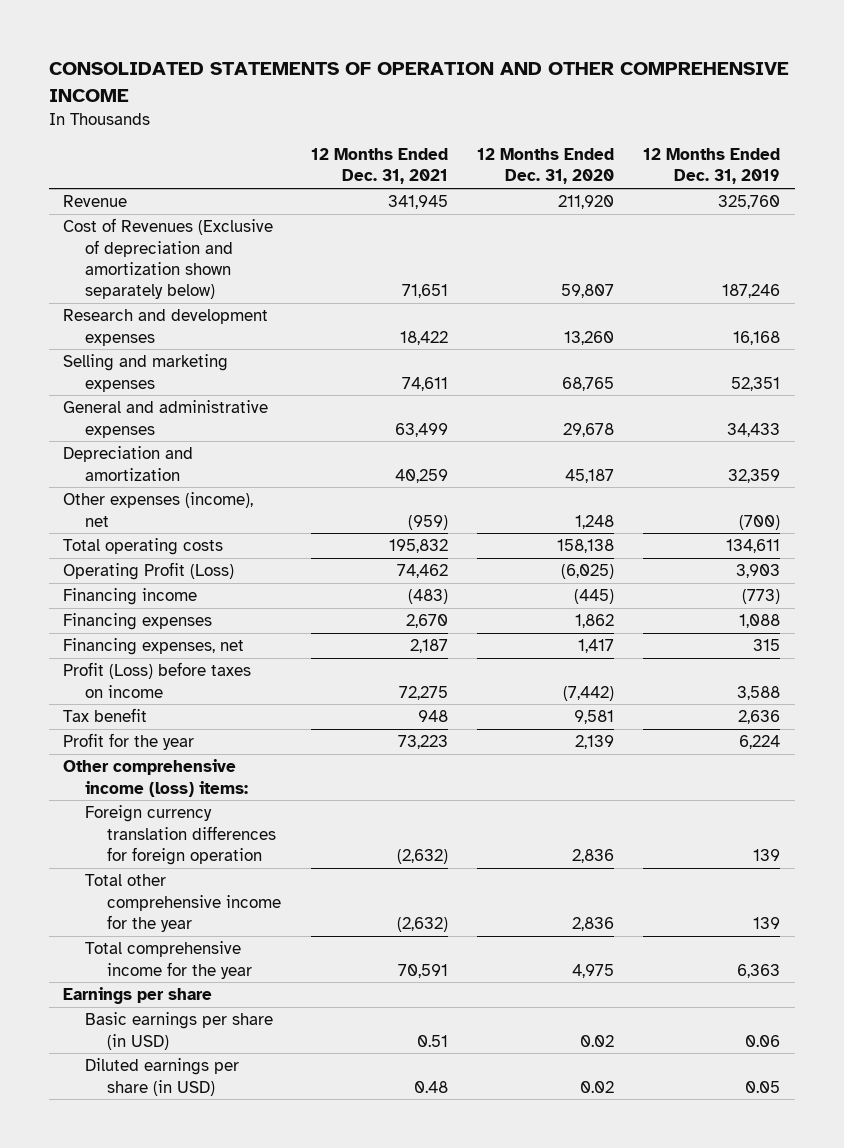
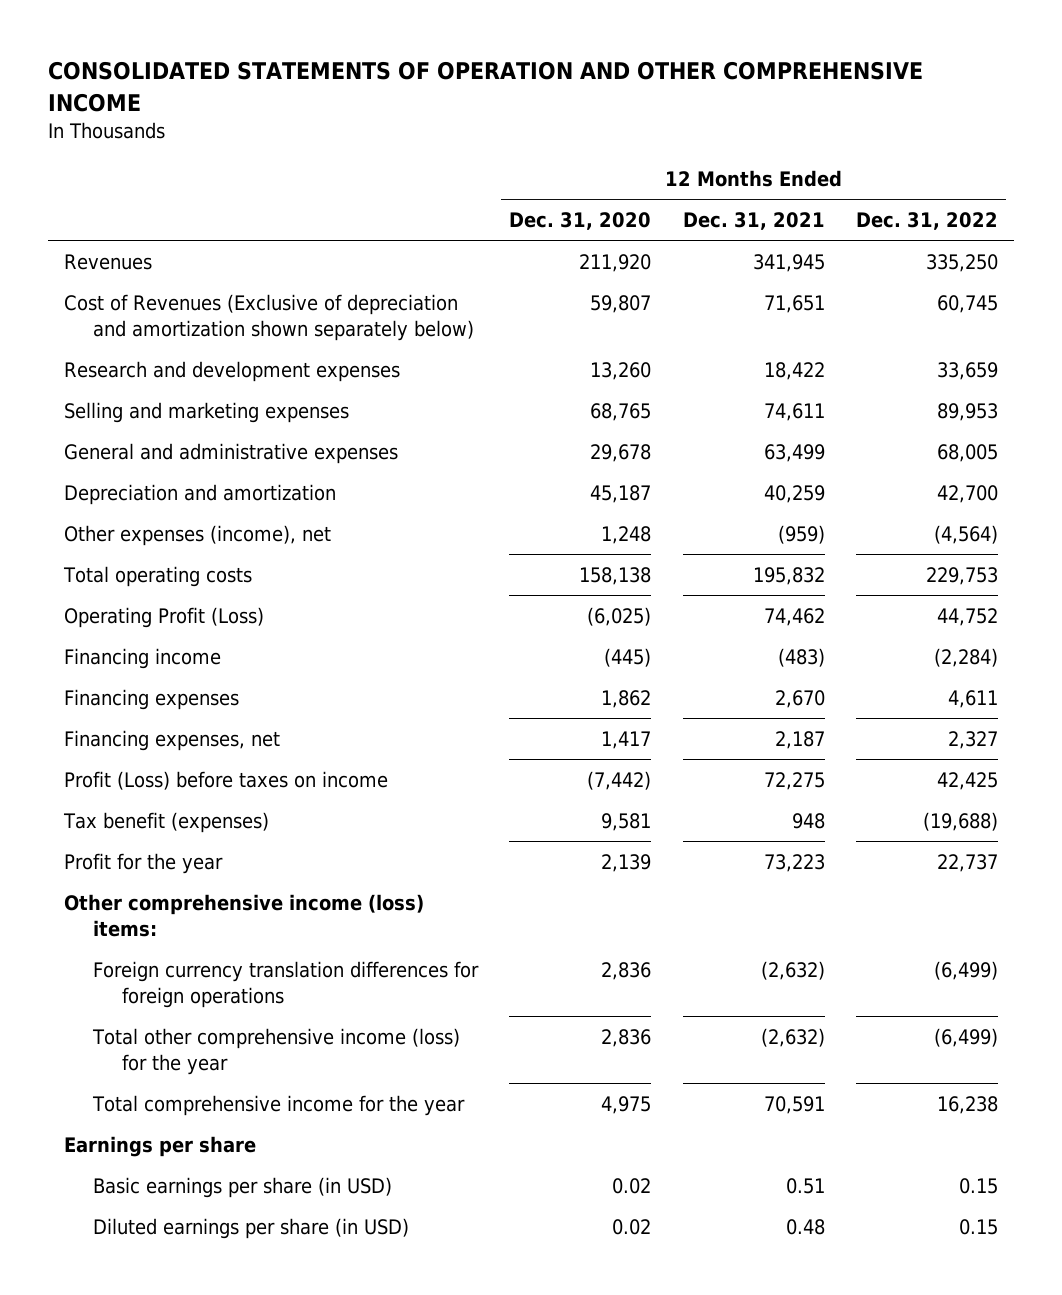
- | 12 Months Ended Dec. 31, 2021 | 12 Months Ended Dec. 31, 2020 | 12 Months Ended Dec. 31, 2019
+ | 12 Months Ended Dec. 31, 2020 | 12 Months Ended Dec. 31, 2021 | 12 Months Ended Dec. 31, 2022
- Revenue | 341,945 | 211,920 | 325,760
+ Revenues | 211,920 | 341,945 | 335,250
- Tax benefit | 948 | 9,581 | 2,636
+ Tax benefit (expenses) | 9,581 | 948 | (19,688)
- Foreign currency translation differences for foreign operation | (2,632) | 2,836 | 139
- Total other comprehensive income for the year | (2,632) | 2,836 | 139
+ Foreign currency translation differences for foreign operations | 2,836 | (2,632) | (6,499)
+ Total other comprehensive income (loss) for the year | 2,836 | (2,632) | (6,499)

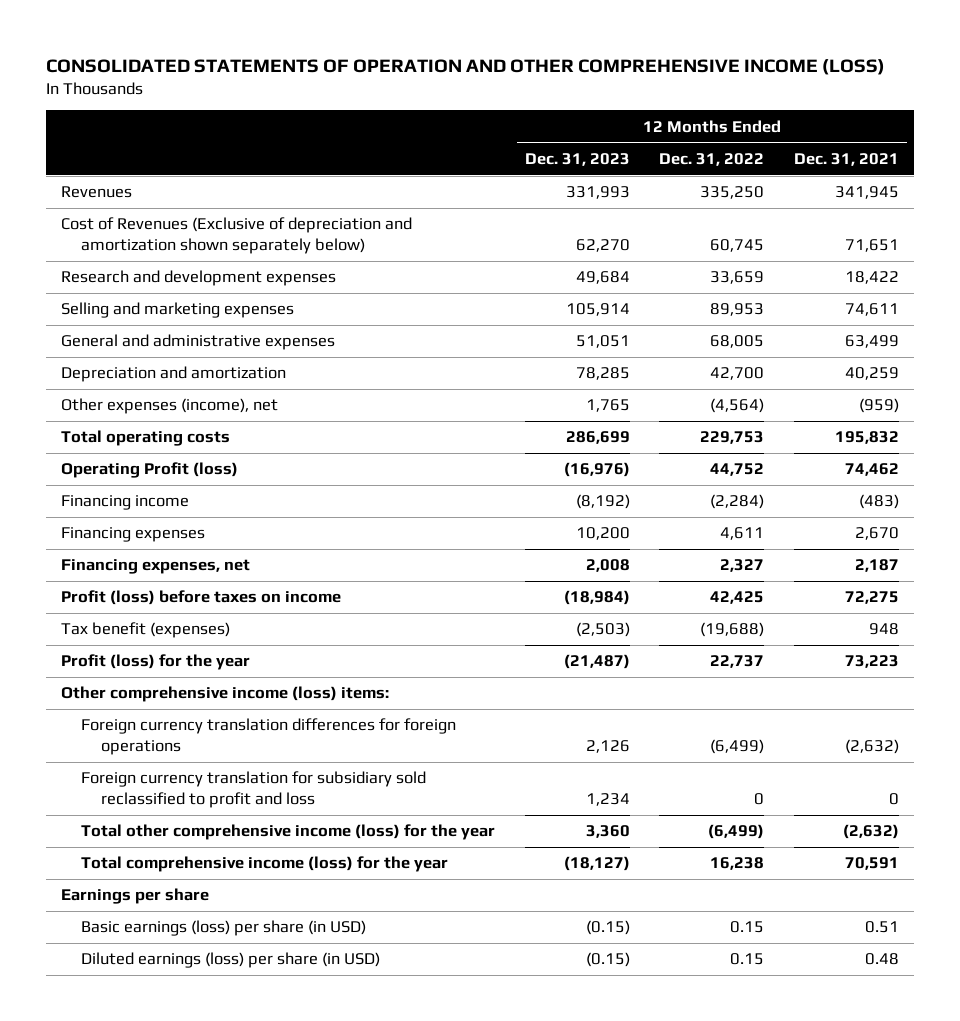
- CONSOLIDATED STATEMENTS OF OPERATION AND OTHER COMPREHENSIVE INCOME
+ CONSOLIDATED STATEMENTS OF OPERATION AND OTHER COMPREHENSIVE INCOME (LOSS)
- | 12 Months Ended Dec. 31, 2020 | 12 Months Ended Dec. 31, 2021 | 12 Months Ended Dec. 31, 2022
+ | 12 Months Ended Dec. 31, 2023 | 12 Months Ended Dec. 31, 2022 | 12 Months Ended Dec. 31, 2021
- Operating Profit (Loss) | (6,025) | 74,462 | 44,752
+ Operating Profit (loss) | (16,976) | 44,752 | 74,462
- Profit (Loss) before taxes on income | (7,442) | 72,275 | 42,425
+ Profit (loss) before taxes on income | (18,984) | 42,425 | 72,275
- Profit for the year | 2,139 | 73,223 | 22,737
+ Profit (loss) for the year | (21,487) | 22,737 | 73,223
+ Foreign currency translation for subsidiary sold reclassified to profit and loss | 1,234 | 0 | 0
- Total comprehensive income for the year | 4,975 | 70,591 | 16,238
+ Total comprehensive income (loss) for the year | (18,127) | 16,238 | 70,591
- Basic earnings per share (in USD) | 0.02 | 0.51 | 0.15
- Diluted earnings per share (in USD) | 0.02 | 0.48 | 0.15
+ Basic earnings (loss) per share (in USD) | (0.15) | 0.15 | 0.51
+ Diluted earnings (loss) per share (in USD) | (0.15) | 0.15 | 0.48

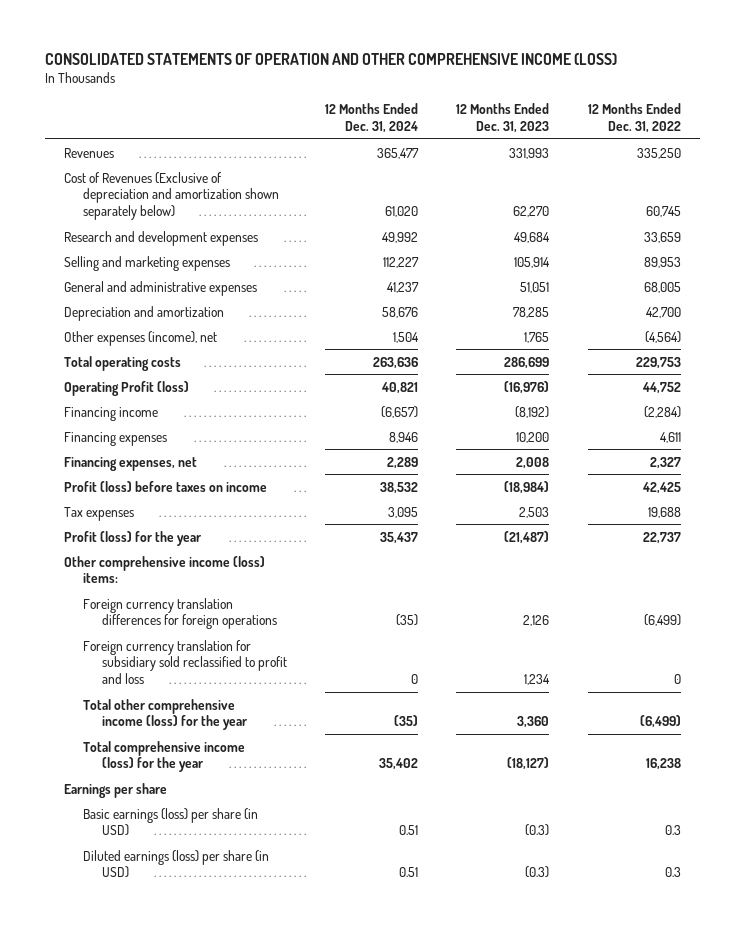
- | 12 Months Ended Dec. 31, 2023 | 12 Months Ended Dec. 31, 2022 | 12 Months Ended Dec. 31, 2021
+ | 12 Months Ended Dec. 31, 2024 | 12 Months Ended Dec. 31, 2023 | 12 Months Ended Dec. 31, 2022
- Tax benefit (expenses) | (2,503) | (19,688) | 948
+ Tax expenses | 3,095 | 2,503 | 19,688
- Basic earnings (loss) per share (in USD) | (0.15) | 0.15 | 0.51
- Diluted earnings (loss) per share (in USD) | (0.15) | 0.15 | 0.48
+ Basic earnings (loss) per share (in USD) | 0.51 | (0.3) | 0.3
+ Diluted earnings (loss) per share (in USD) | 0.51 | (0.3) | 0.3

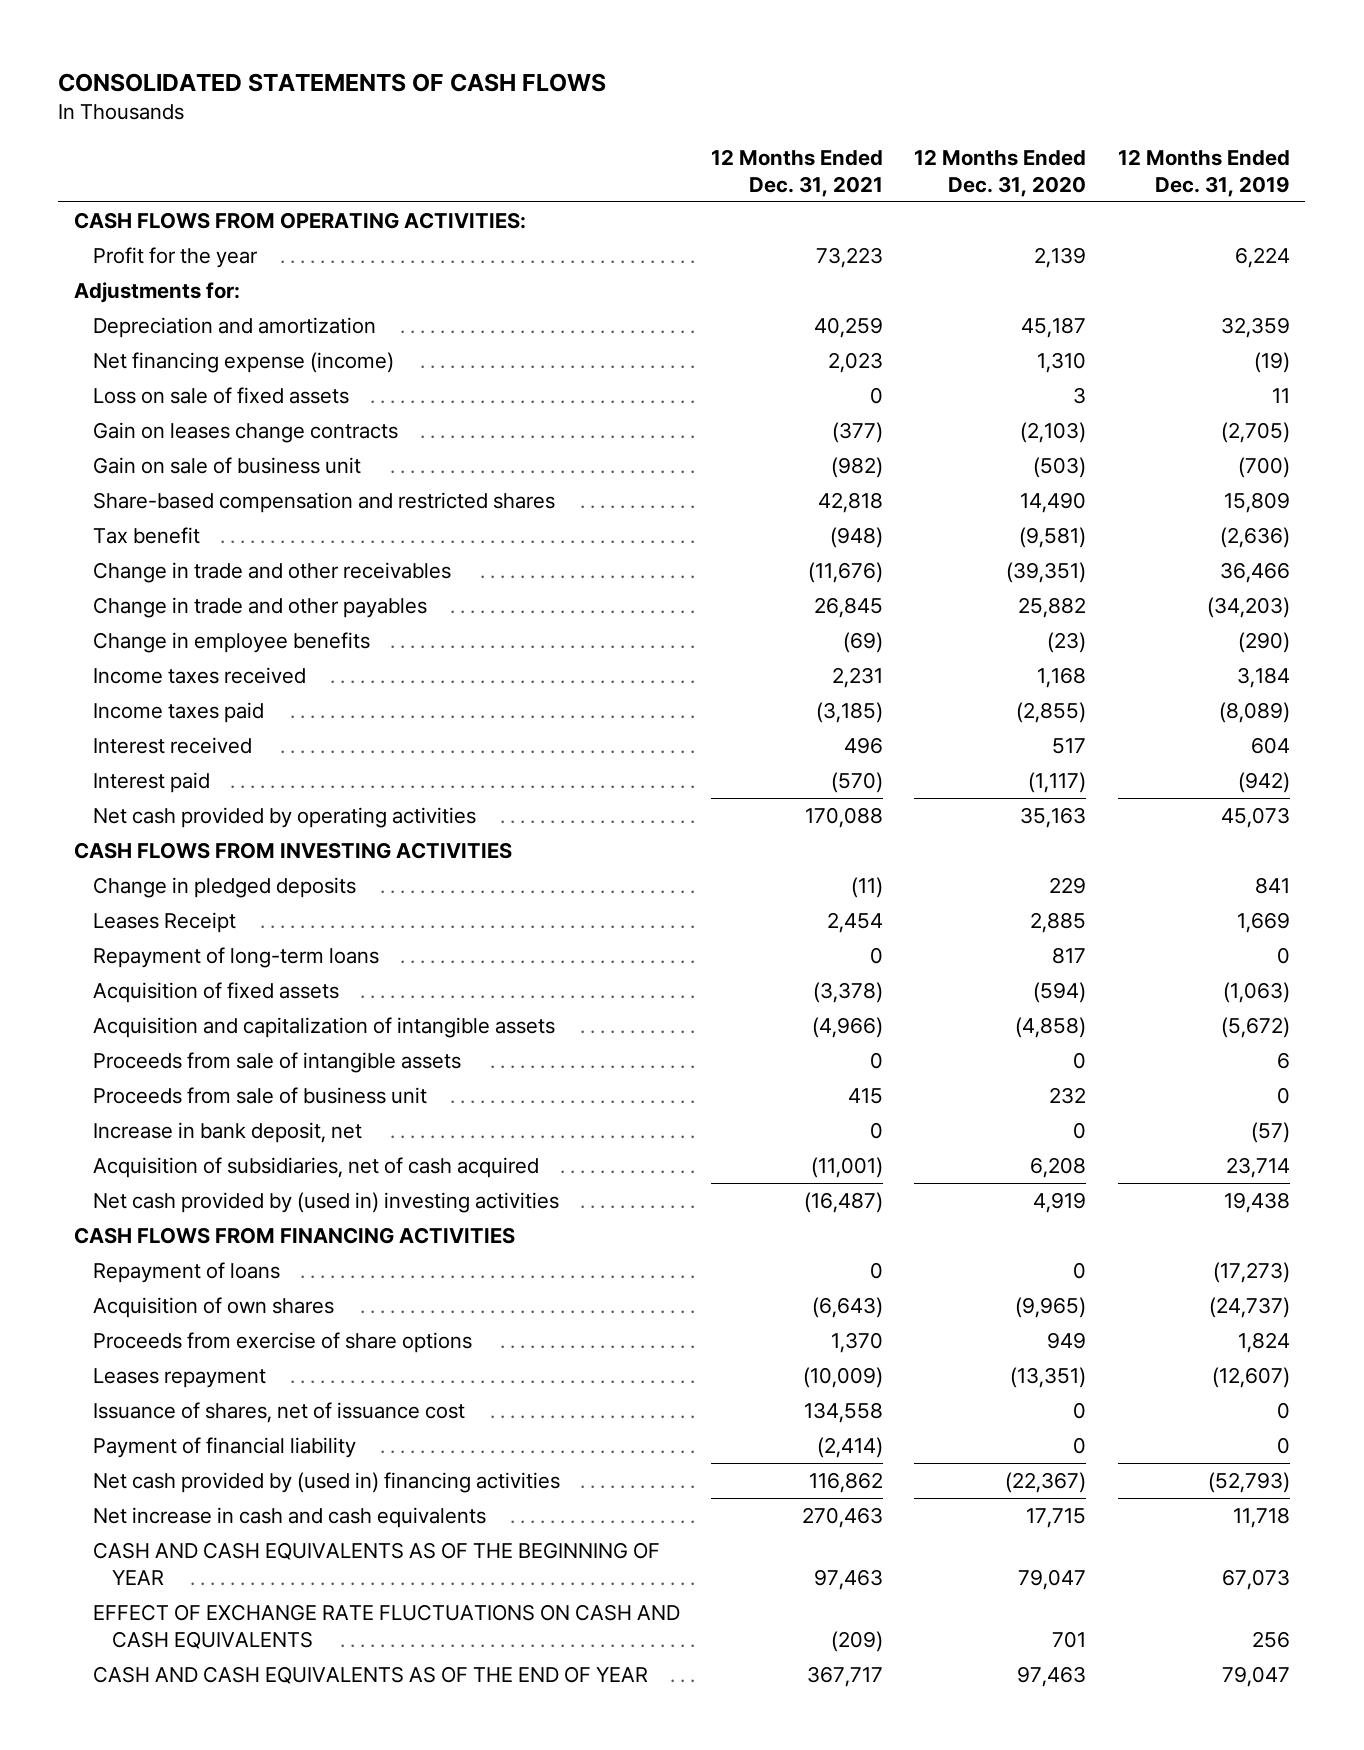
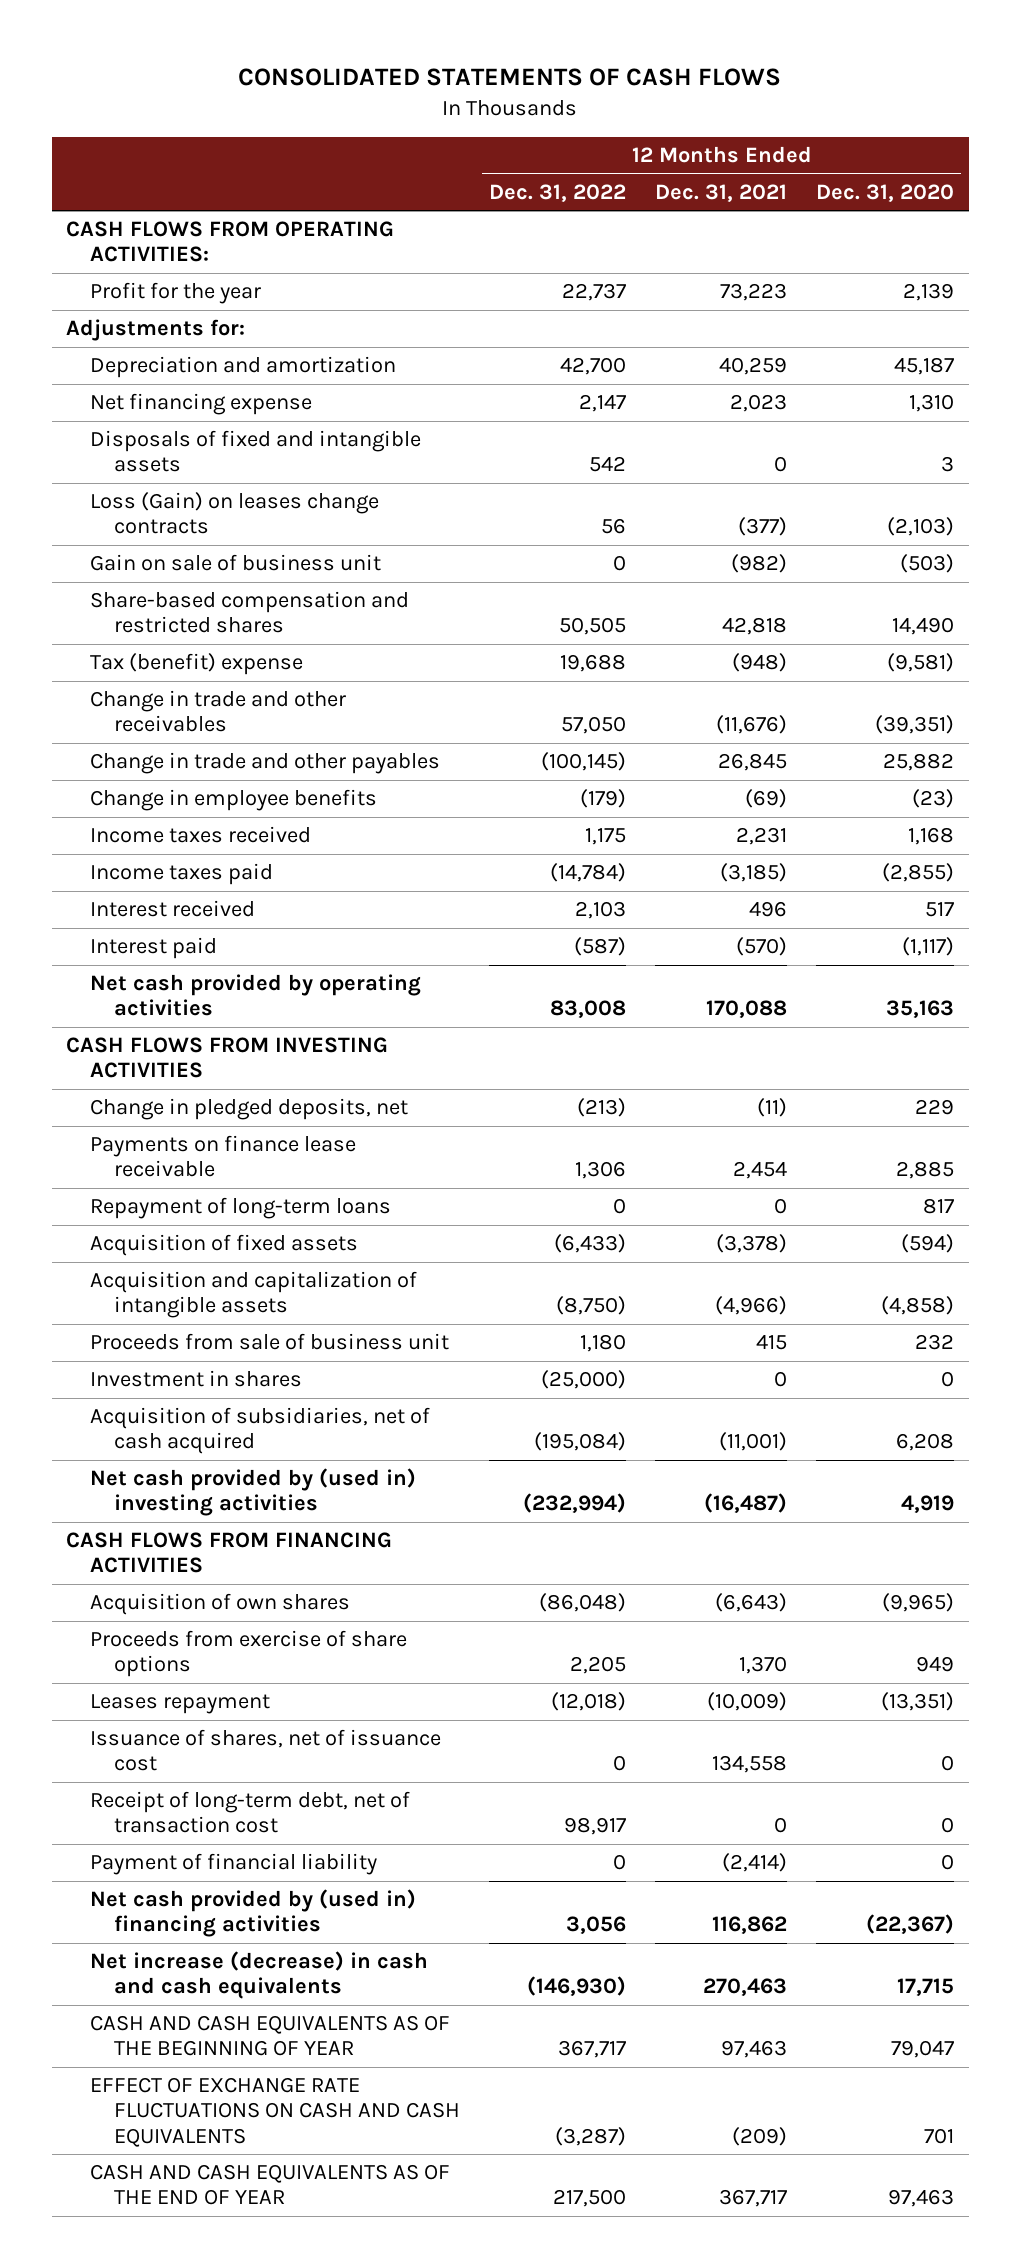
- | 12 Months Ended Dec. 31, 2021 | 12 Months Ended Dec. 31, 2020 | 12 Months Ended Dec. 31, 2019
+ | 12 Months Ended Dec. 31, 2022 | 12 Months Ended Dec. 31, 2021 | 12 Months Ended Dec. 31, 2020
- Net financing expense (income) | 2,023 | 1,310 | (19)
- Loss on sale of fixed assets | 0 | 3 | 11
- Gain on leases change contracts | (377) | (2,103) | (2,705)
+ Net financing expense | 2,147 | 2,023 | 1,310
+ Disposals of fixed and intangible assets | 542 | 0 | 3
+ Loss (Gain) on leases change contracts | 56 | (377) | (2,103)
- Tax benefit | (948) | (9,581) | (2,636)
+ Tax (benefit) expense | 19,688 | (948) | (9,581)
- Change in pledged deposits | (11) | 229 | 841
- Leases Receipt | 2,454 | 2,885 | 1,669
+ Change in pledged deposits, net | (213) | (11) | 229
+ Payments on finance lease receivable | 1,306 | 2,454 | 2,885
- Proceeds from sale of intangible assets | 0 | 0 | 6
- Increase in bank deposit, net | 0 | 0 | (57)
+ Investment in shares | (25,000) | 0 | 0
- Repayment of loans | 0 | 0 | (17,273)
+ Receipt of long-term debt, net of transaction cost | 98,917 | 0 | 0
- Net increase in cash and cash equivalents | 270,463 | 17,715 | 11,718
+ Net increase (decrease) in cash and cash equivalents | (146,930) | 270,463 | 17,715

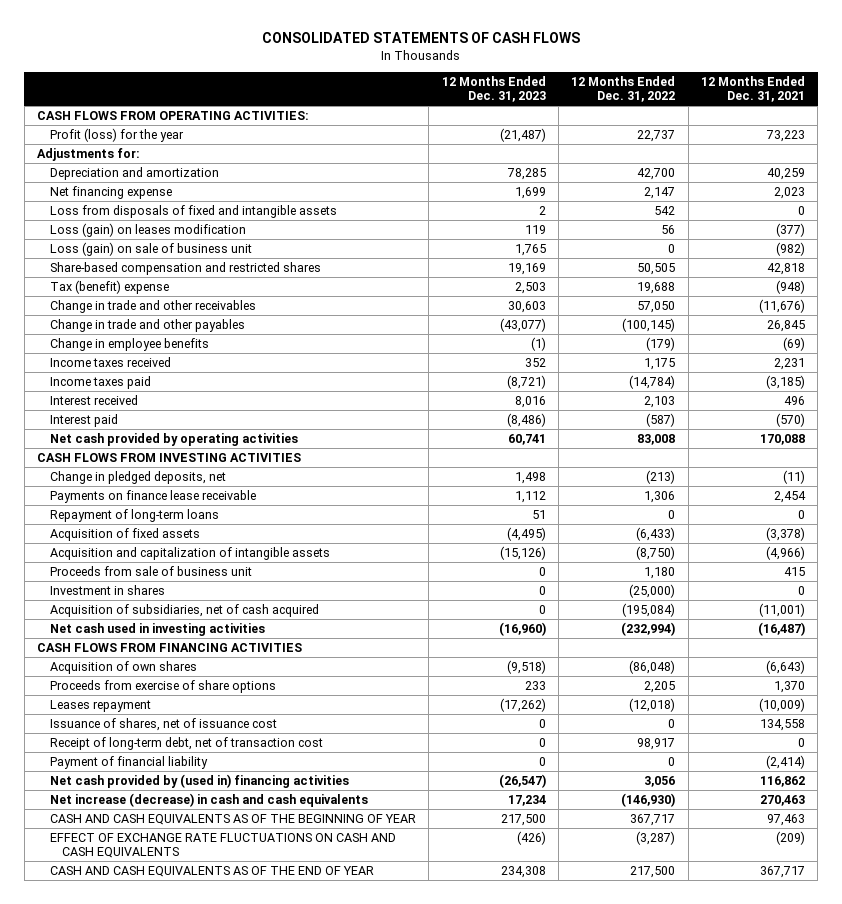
- | 12 Months Ended Dec. 31, 2022 | 12 Months Ended Dec. 31, 2021 | 12 Months Ended Dec. 31, 2020
+ | 12 Months Ended Dec. 31, 2023 | 12 Months Ended Dec. 31, 2022 | 12 Months Ended Dec. 31, 2021
- Profit for the year | 22,737 | 73,223 | 2,139
+ Profit (loss) for the year | (21,487) | 22,737 | 73,223
- Disposals of fixed and intangible assets | 542 | 0 | 3
- Loss (Gain) on leases change contracts | 56 | (377) | (2,103)
- Gain on sale of business unit | 0 | (982) | (503)
+ Loss from disposals of fixed and intangible assets | 2 | 542 | 0
+ Loss (gain) on leases modification | 119 | 56 | (377)
+ Loss (gain) on sale of business unit | 1,765 | 0 | (982)
- Net cash provided by (used in) investing activities | (232,994) | (16,487) | 4,919
+ Net cash used in investing activities | (16,960) | (232,994) | (16,487)

